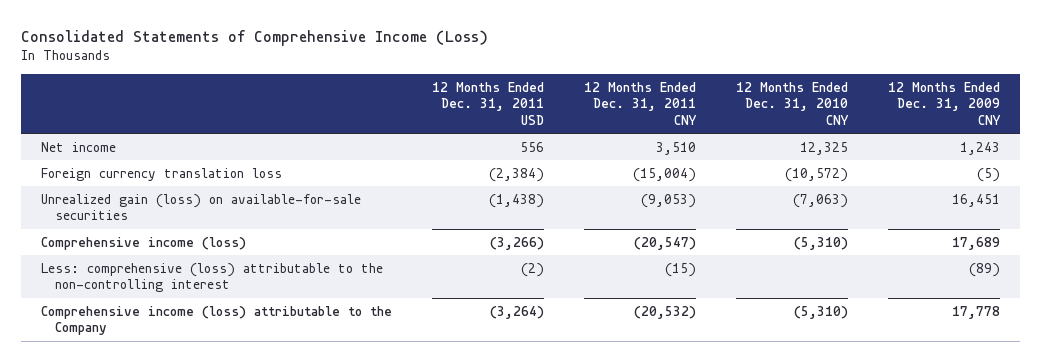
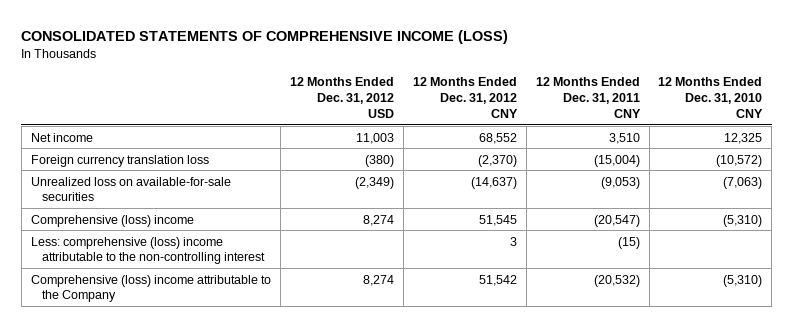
- Consolidated Statements of Comprehensive Income (Loss)
+ CONSOLIDATED STATEMENTS OF COMPREHENSIVE INCOME (LOSS)
- | 12 Months Ended Dec. 31, 2011 USD | 12 Months Ended Dec. 31, 2011 CNY | 12 Months Ended Dec. 31, 2010 CNY | 12 Months Ended Dec. 31, 2009 CNY
+ | 12 Months Ended Dec. 31, 2012 USD | 12 Months Ended Dec. 31, 2012 CNY | 12 Months Ended Dec. 31, 2011 CNY | 12 Months Ended Dec. 31, 2010 CNY
- Unrealized gain (loss) on available-for-sale securities | (1,438) | (9,053) | (7,063) | 16,451
- Comprehensive income (loss) | (3,266) | (20,547) | (5,310) | 17,689
- Less: comprehensive (loss) attributable to the non-controlling interest | (2) | (15) | | (89)
- Comprehensive income (loss) attributable to the Company | (3,264) | (20,532) | (5,310) | 17,778
+ Unrealized loss on available-for-sale securities | (2,349) | (14,637) | (9,053) | (7,063)
+ Comprehensive (loss) income | 8,274 | 51,545 | (20,547) | (5,310)
+ Less: comprehensive (loss) income attributable to the non-controlling interest | | 3 | (15) |
+ Comprehensive (loss) income attributable to the Company | 8,274 | 51,542 | (20,532) | (5,310)

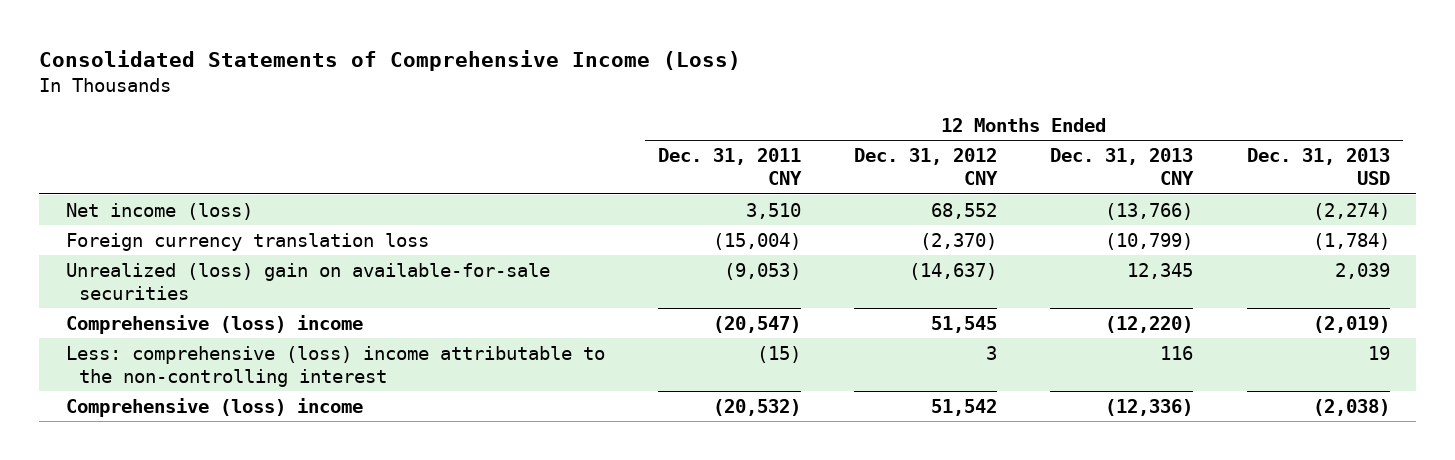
- CONSOLIDATED STATEMENTS OF COMPREHENSIVE INCOME (LOSS)
+ Consolidated Statements of Comprehensive Income (Loss)
- | 12 Months Ended Dec. 31, 2012 USD | 12 Months Ended Dec. 31, 2012 CNY | 12 Months Ended Dec. 31, 2011 CNY | 12 Months Ended Dec. 31, 2010 CNY
+ | 12 Months Ended Dec. 31, 2011 CNY | 12 Months Ended Dec. 31, 2012 CNY | 12 Months Ended Dec. 31, 2013 CNY | 12 Months Ended Dec. 31, 2013 USD
- Net income | 11,003 | 68,552 | 3,510 | 12,325
+ Net income (loss) | 3,510 | 68,552 | (13,766) | (2,274)
- Unrealized loss on available-for-sale securities | (2,349) | (14,637) | (9,053) | (7,063)
+ Unrealized (loss) gain on available-for-sale securities | (9,053) | (14,637) | 12,345 | 2,039
- Comprehensive (loss) income attributable to the Company | 8,274 | 51,542 | (20,532) | (5,310)
+ Comprehensive (loss) income | (20,532) | 51,542 | (12,336) | (2,038)

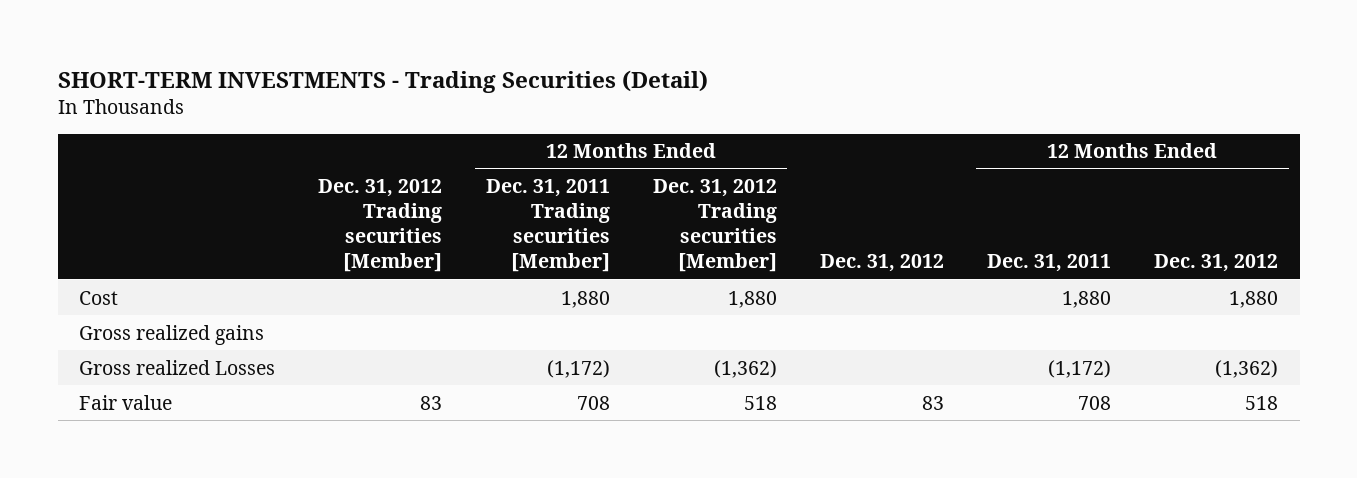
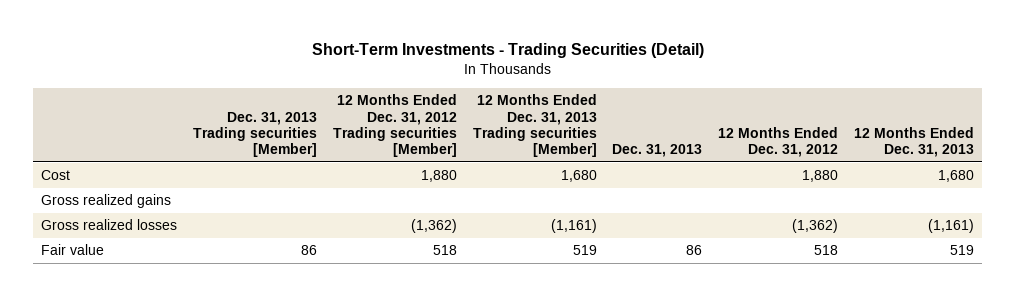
- SHORT-TERM INVESTMENTS - Trading Securities (Detail)
+ Short-Term Investments - Trading Securities (Detail)
- | Dec. 31, 2012 Trading securities [Member] | 12 Months Ended Dec. 31, 2011 Trading securities [Member] | 12 Months Ended Dec. 31, 2012 Trading securities [Member] | Dec. 31, 2012 | 12 Months Ended Dec. 31, 2011 | 12 Months Ended Dec. 31, 2012
+ | Dec. 31, 2013 Trading securities [Member] | 12 Months Ended Dec. 31, 2012 Trading securities [Member] | 12 Months Ended Dec. 31, 2013 Trading securities [Member] | Dec. 31, 2013 | 12 Months Ended Dec. 31, 2012 | 12 Months Ended Dec. 31, 2013
- Gross realized Losses | | (1,172) | (1,362) | | (1,172) | (1,362)
+ Gross realized losses | | (1,362) | (1,161) | | (1,362) | (1,161)

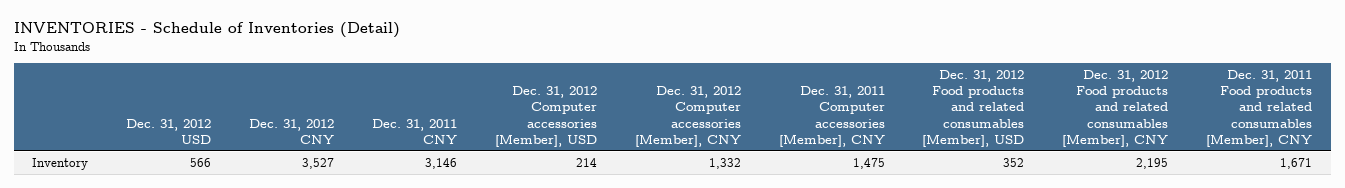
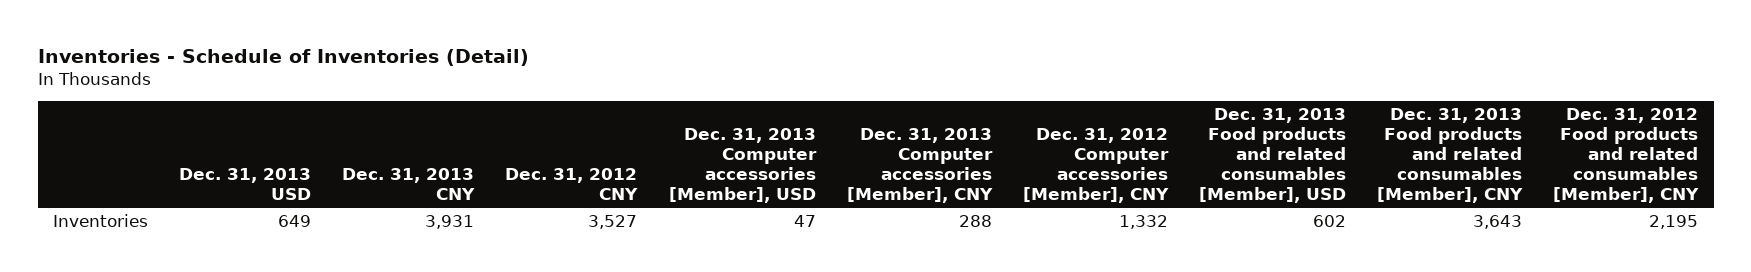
- INVENTORIES - Schedule of Inventories (Detail)
+ Inventories - Schedule of Inventories (Detail)
- | Dec. 31, 2012 USD | Dec. 31, 2012 CNY | Dec. 31, 2011 CNY | Dec. 31, 2012 Computer accessories [Member], USD | Dec. 31, 2012 Computer accessories [Member], CNY | Dec. 31, 2011 Computer accessories [Member], CNY | Dec. 31, 2012 Food products and related consumables [Member], USD | Dec. 31, 2012 Food products and related consumables [Member], CNY | Dec. 31, 2011 Food products and related consumables [Member], CNY
+ | Dec. 31, 2013 USD | Dec. 31, 2013 CNY | Dec. 31, 2012 CNY | Dec. 31, 2013 Computer accessories [Member], USD | Dec. 31, 2013 Computer accessories [Member], CNY | Dec. 31, 2012 Computer accessories [Member], CNY | Dec. 31, 2013 Food products and related consumables [Member], USD | Dec. 31, 2013 Food products and related consumables [Member], CNY | Dec. 31, 2012 Food products and related consumables [Member], CNY
- Inventory | 566 | 3,527 | 3,146 | 214 | 1,332 | 1,475 | 352 | 2,195 | 1,671
+ Inventories | 649 | 3,931 | 3,527 | 47 | 288 | 1,332 | 602 | 3,643 | 2,195

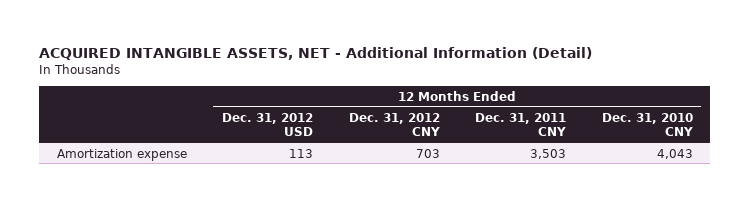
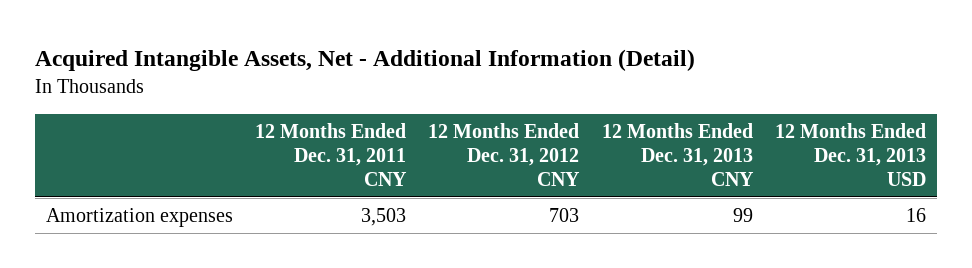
- ACQUIRED INTANGIBLE ASSETS, NET - Additional Information (Detail)
+ Acquired Intangible Assets, Net - Additional Information (Detail)
- | 12 Months Ended Dec. 31, 2012 USD | 12 Months Ended Dec. 31, 2012 CNY | 12 Months Ended Dec. 31, 2011 CNY | 12 Months Ended Dec. 31, 2010 CNY
+ | 12 Months Ended Dec. 31, 2011 CNY | 12 Months Ended Dec. 31, 2012 CNY | 12 Months Ended Dec. 31, 2013 CNY | 12 Months Ended Dec. 31, 2013 USD
- Amortization expense | 113 | 703 | 3,503 | 4,043
+ Amortization expenses | 3,503 | 703 | 99 | 16

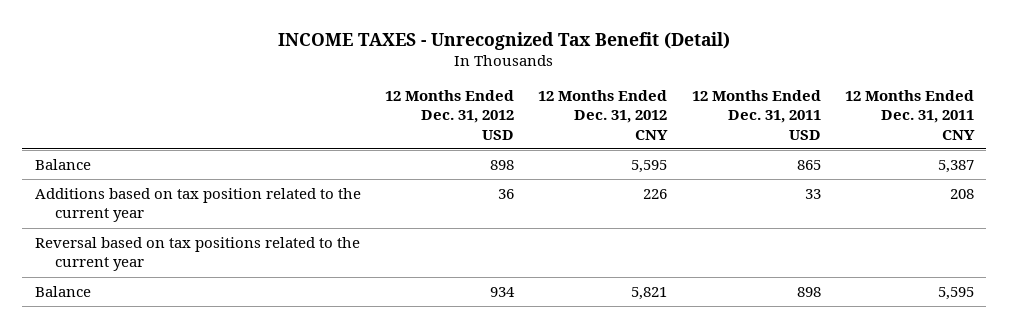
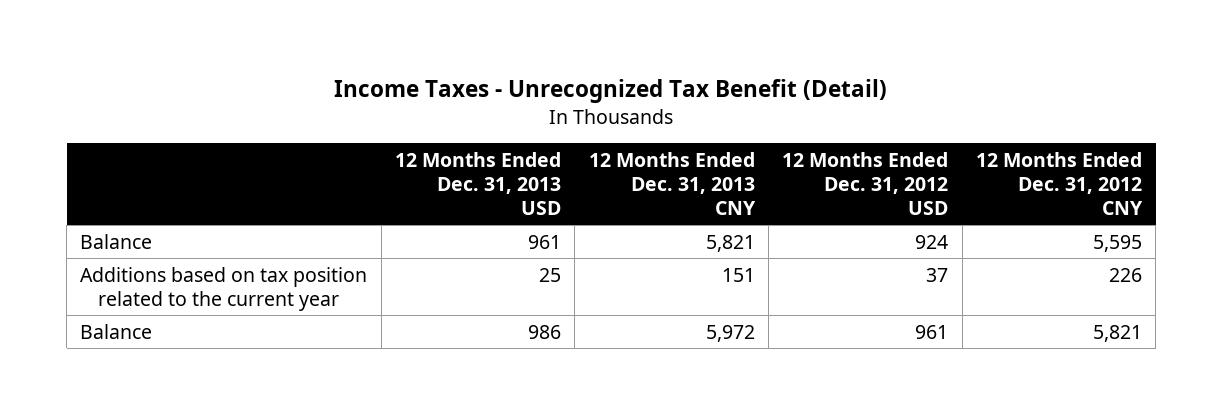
- INCOME TAXES - Unrecognized Tax Benefit (Detail)
+ Income Taxes - Unrecognized Tax Benefit (Detail)
- | 12 Months Ended Dec. 31, 2012 USD | 12 Months Ended Dec. 31, 2012 CNY | 12 Months Ended Dec. 31, 2011 USD | 12 Months Ended Dec. 31, 2011 CNY
+ | 12 Months Ended Dec. 31, 2013 USD | 12 Months Ended Dec. 31, 2013 CNY | 12 Months Ended Dec. 31, 2012 USD | 12 Months Ended Dec. 31, 2012 CNY
- Balance | 898 | 5,595 | 865 | 5,387
- Additions based on tax position related to the current year | 36 | 226 | 33 | 208
- Reversal based on tax positions related to the current year
- Balance | 934 | 5,821 | 898 | 5,595
+ Balance | 961 | 5,821 | 924 | 5,595
+ Additions based on tax position related to the current year | 25 | 151 | 37 | 226
+ Balance | 986 | 5,972 | 961 | 5,821

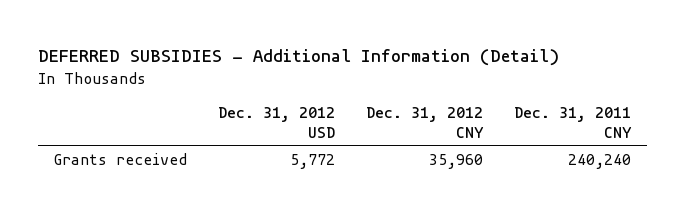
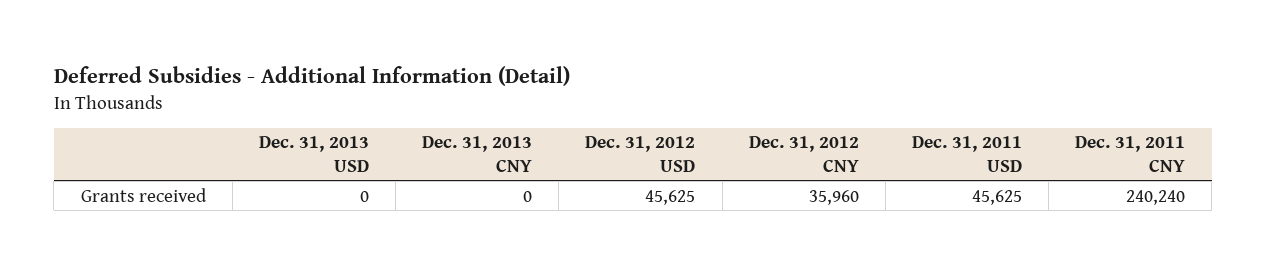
- DEFERRED SUBSIDIES - Additional Information (Detail)
+ Deferred Subsidies - Additional Information (Detail)
- | Dec. 31, 2012 USD | Dec. 31, 2012 CNY | Dec. 31, 2011 CNY
+ | Dec. 31, 2013 USD | Dec. 31, 2013 CNY | Dec. 31, 2012 USD | Dec. 31, 2012 CNY | Dec. 31, 2011 USD | Dec. 31, 2011 CNY
- Grants received | 5,772 | 35,960 | 240,240
+ Grants received | 0 | 0 | 45,625 | 35,960 | 45,625 | 240,240

